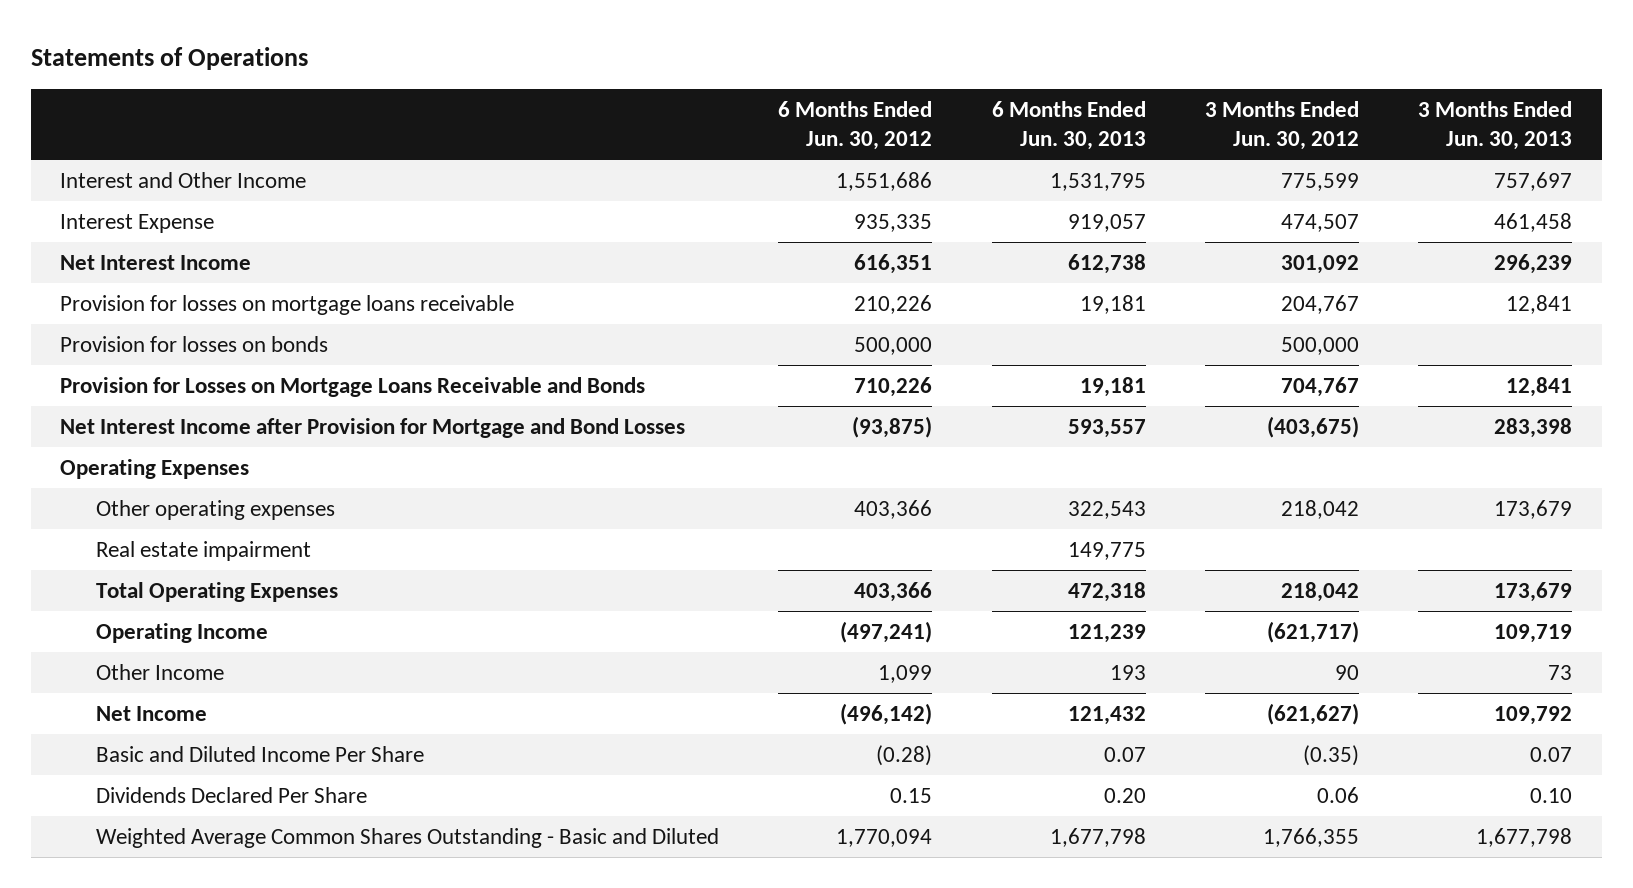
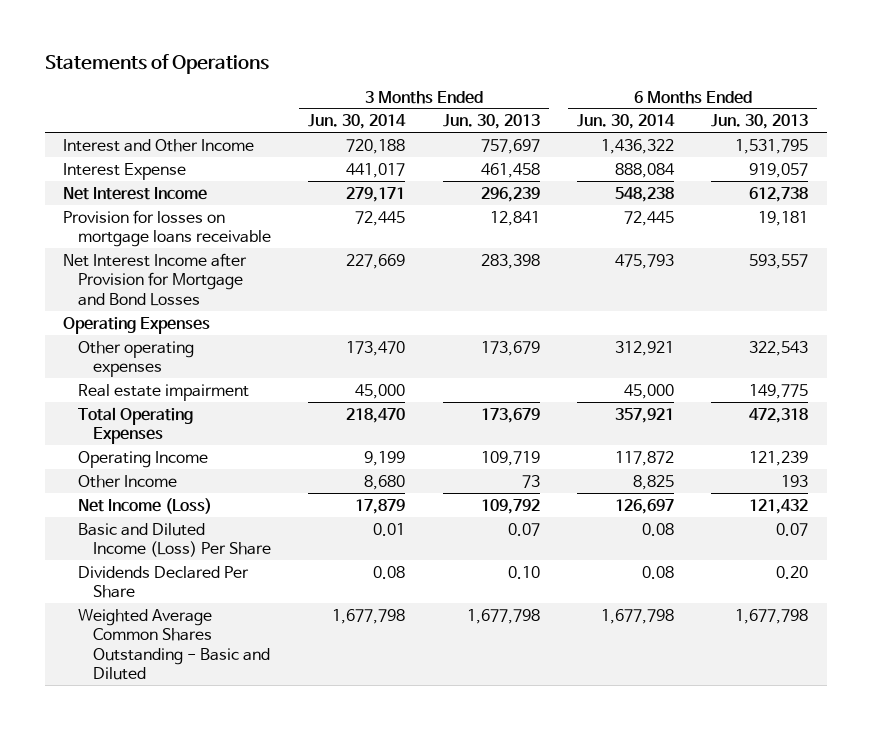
- | 6 Months Ended Jun. 30, 2012 | 6 Months Ended Jun. 30, 2013 | 3 Months Ended Jun. 30, 2012 | 3 Months Ended Jun. 30, 2013
+ | 3 Months Ended Jun. 30, 2014 | 3 Months Ended Jun. 30, 2013 | 6 Months Ended Jun. 30, 2014 | 6 Months Ended Jun. 30, 2013
- Provision for losses on bonds | 500,000 | | 500,000 |
- Provision for Losses on Mortgage Loans Receivable and Bonds | 710,226 | 19,181 | 704,767 | 12,841
- Net Income | (496,142) | 121,432 | (621,627) | 109,792
- Basic and Diluted Income Per Share | (0.28) | 0.07 | (0.35) | 0.07
+ Net Income (Loss) | 17,879 | 109,792 | 126,697 | 121,432
+ Basic and Diluted Income (Loss) Per Share | 0.01 | 0.07 | 0.08 | 0.07

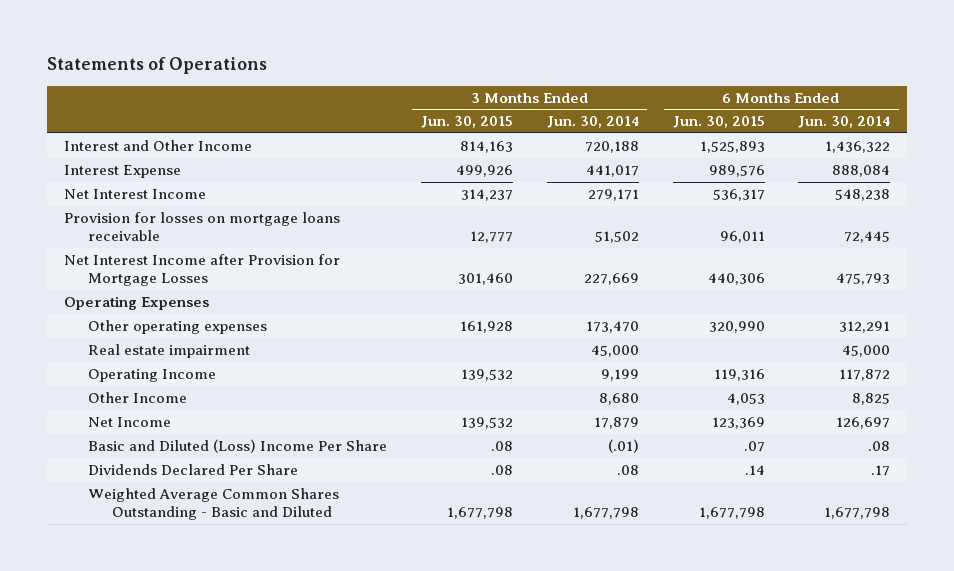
- | 3 Months Ended Jun. 30, 2014 | 3 Months Ended Jun. 30, 2013 | 6 Months Ended Jun. 30, 2014 | 6 Months Ended Jun. 30, 2013
+ | 3 Months Ended Jun. 30, 2015 | 3 Months Ended Jun. 30, 2014 | 6 Months Ended Jun. 30, 2015 | 6 Months Ended Jun. 30, 2014
- Provision for losses on mortgage loans receivable | 72,445 | 12,841 | 72,445 | 19,181
- Net Interest Income after Provision for Mortgage and Bond Losses | 227,669 | 283,398 | 475,793 | 593,557
+ Provision for losses on mortgage loans receivable | 12,777 | 51,502 | 96,011 | 72,445
+ Net Interest Income after Provision for Mortgage Losses | 301,460 | 227,669 | 440,306 | 475,793
- Other operating expenses | 173,470 | 173,679 | 312,921 | 322,543
+ Other operating expenses | 161,928 | 173,470 | 320,990 | 312,291
- Total Operating Expenses | 218,470 | 173,679 | 357,921 | 472,318
- Net Income (Loss) | 17,879 | 109,792 | 126,697 | 121,432
- Basic and Diluted Income (Loss) Per Share | 0.01 | 0.07 | 0.08 | 0.07
- Dividends Declared Per Share | 0.08 | 0.10 | 0.08 | 0.20
+ Net Income | 139,532 | 17,879 | 123,369 | 126,697
+ Basic and Diluted (Loss) Income Per Share | .08 | (.01) | .07 | .08
+ Dividends Declared Per Share | .08 | .08 | .14 | .17

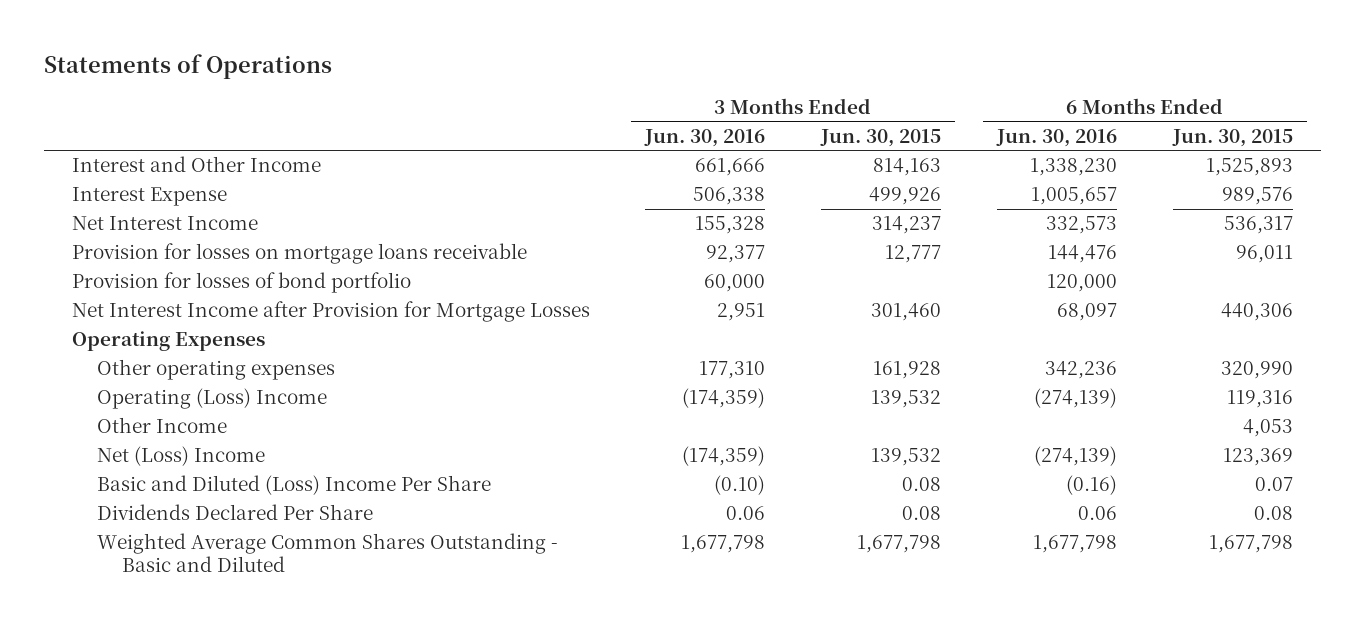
- | 3 Months Ended Jun. 30, 2015 | 3 Months Ended Jun. 30, 2014 | 6 Months Ended Jun. 30, 2015 | 6 Months Ended Jun. 30, 2014
+ | 3 Months Ended Jun. 30, 2016 | 3 Months Ended Jun. 30, 2015 | 6 Months Ended Jun. 30, 2016 | 6 Months Ended Jun. 30, 2015
+ Provision for losses of bond portfolio | 60,000 | | 120,000 |
- Real estate impairment | | 45,000 | | 45,000
- Operating Income | 139,532 | 9,199 | 119,316 | 117,872
+ Operating (Loss) Income | (174,359) | 139,532 | (274,139) | 119,316
- Net Income | 139,532 | 17,879 | 123,369 | 126,697
- Basic and Diluted (Loss) Income Per Share | .08 | (.01) | .07 | .08
- Dividends Declared Per Share | .08 | .08 | .14 | .17
+ Net (Loss) Income | (174,359) | 139,532 | (274,139) | 123,369
+ Basic and Diluted (Loss) Income Per Share | (0.10) | 0.08 | (0.16) | 0.07
+ Dividends Declared Per Share | 0.06 | 0.08 | 0.06 | 0.08

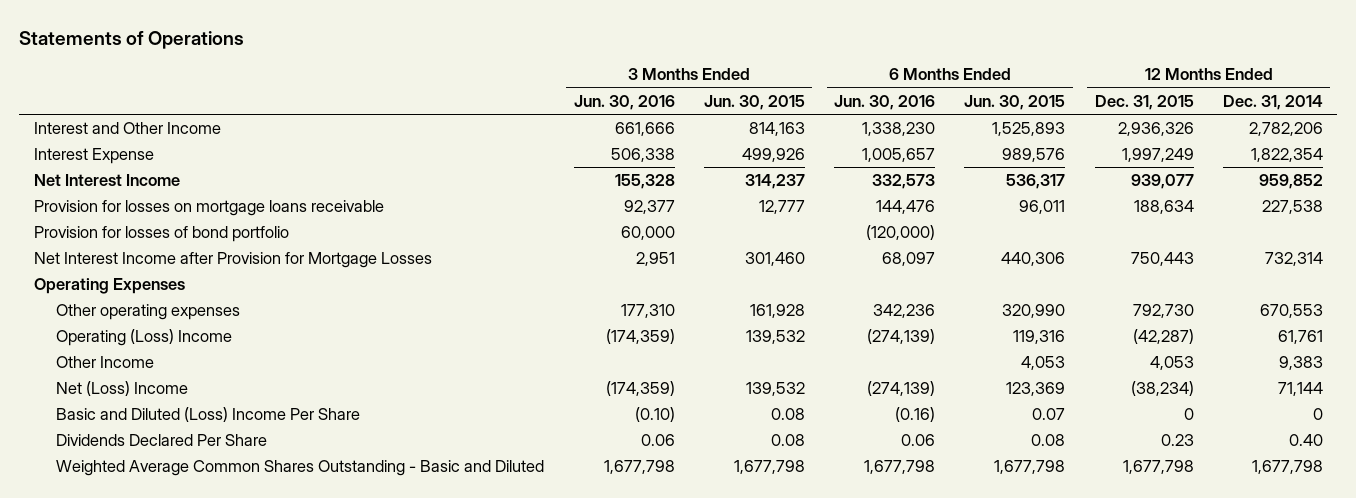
- | 3 Months Ended Jun. 30, 2016 | 3 Months Ended Jun. 30, 2015 | 6 Months Ended Jun. 30, 2016 | 6 Months Ended Jun. 30, 2015
+ | 3 Months Ended Jun. 30, 2016 | 3 Months Ended Jun. 30, 2015 | 6 Months Ended Jun. 30, 2016 | 6 Months Ended Jun. 30, 2015 | 12 Months Ended Dec. 31, 2015 | 12 Months Ended Dec. 31, 2014
- Provision for losses of bond portfolio | 60,000 | | 120,000 |
+ Provision for losses of bond portfolio | 60,000 | | (120,000) | | |

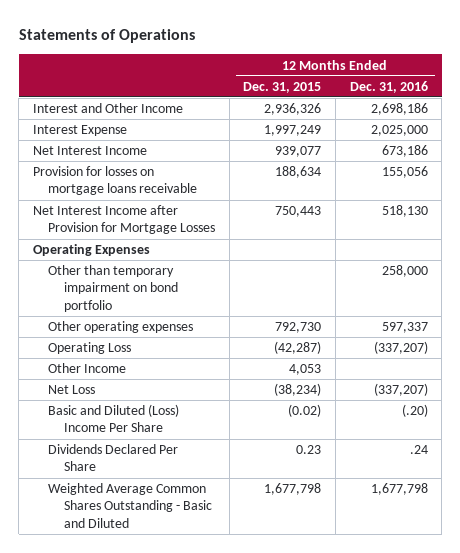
- | 3 Months Ended Jun. 30, 2016 | 3 Months Ended Jun. 30, 2015 | 6 Months Ended Jun. 30, 2016 | 6 Months Ended Jun. 30, 2015 | 12 Months Ended Dec. 31, 2015 | 12 Months Ended Dec. 31, 2014
+ | 12 Months Ended Dec. 31, 2015 | 12 Months Ended Dec. 31, 2016
- Provision for losses of bond portfolio | 60,000 | | (120,000) | | |
+ Other than temporary impairment on bond portfolio | | 258,000
- Operating (Loss) Income | (174,359) | 139,532 | (274,139) | 119,316 | (42,287) | 61,761
+ Operating Loss | (42,287) | (337,207)
- Net (Loss) Income | (174,359) | 139,532 | (274,139) | 123,369 | (38,234) | 71,144
- Basic and Diluted (Loss) Income Per Share | (0.10) | 0.08 | (0.16) | 0.07 | 0 | 0
+ Net Loss | (38,234) | (337,207)
+ Basic and Diluted (Loss) Income Per Share | (0.02) | (.20)

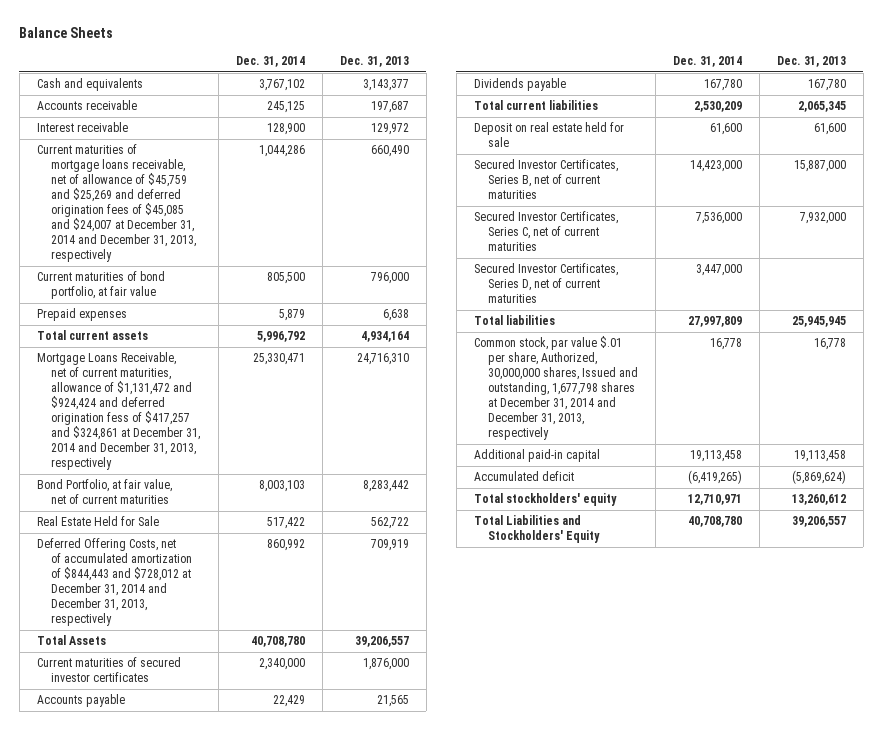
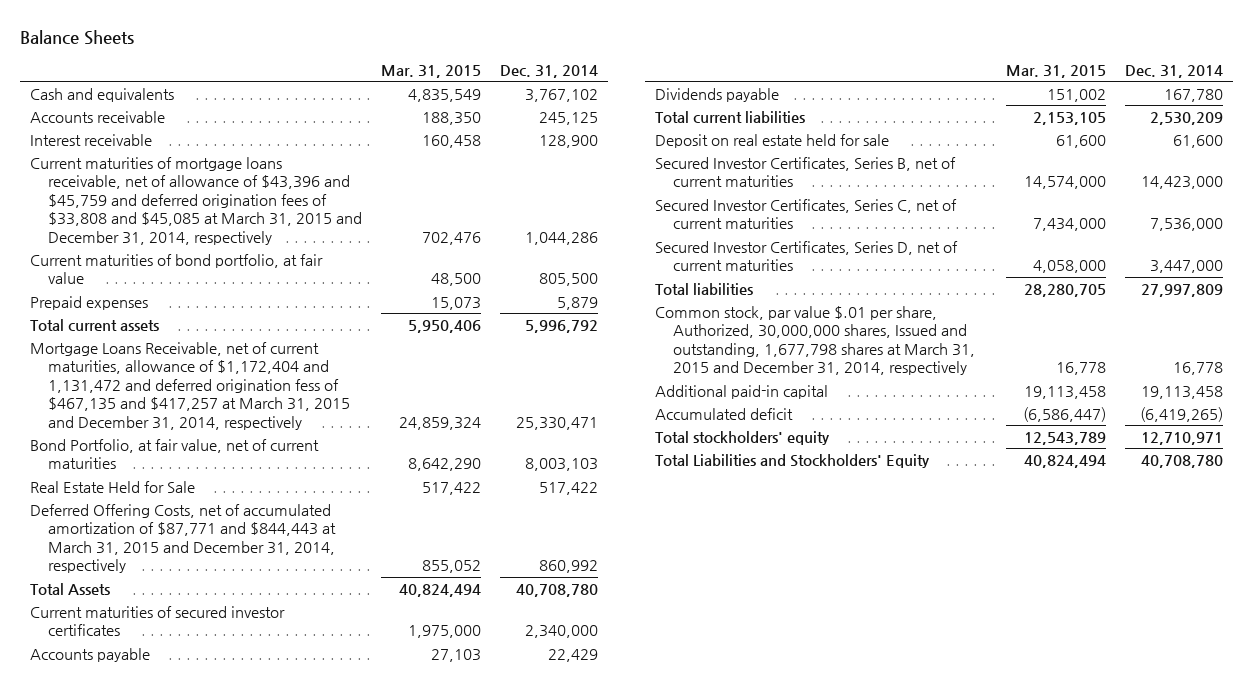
- | Dec. 31, 2014 | Dec. 31, 2013
+ | Mar. 31, 2015 | Dec. 31, 2014
- Current maturities of mortgage loans receivable, net of allowance of $45,759 and $25,269 and deferred origination fees of $45,085 and $24,007 at December 31, 2014 and December 31, 2013, respectively | 1,044,286 | 660,490
+ Current maturities of mortgage loans receivable, net of allowance of $43,396 and $45,759 and deferred origination fees of $33,808 and $45,085 at March 31, 2015 and December 31, 2014, respectively | 702,476 | 1,044,286
- Mortgage Loans Receivable, net of current maturities, allowance of $1,131,472 and $924,424 and deferred origination fess of $417,257 and $324,861 at December 31, 2014 and December 31, 2013, respectively | 25,330,471 | 24,716,310
+ Mortgage Loans Receivable, net of current maturities, allowance of $1,172,404 and 1,131,472 and deferred origination fess of $467,135 and $417,257 at March 31, 2015 and December 31, 2014, respectively | 24,859,324 | 25,330,471
- Deferred Offering Costs, net of accumulated amortization of $844,443 and $728,012 at December 31, 2014 and December 31, 2013, respectively | 860,992 | 709,919
+ Deferred Offering Costs, net of accumulated amortization of $87,771 and $844,443 at March 31, 2015 and December 31, 2014, respectively | 855,052 | 860,992
- Common stock, par value $.01 per share, Authorized, 30,000,000 shares, Issued and outstanding, 1,677,798 shares at December 31, 2014 and December 31, 2013, respectively | 16,778 | 16,778
+ Common stock, par value $.01 per share, Authorized, 30,000,000 shares, Issued and outstanding, 1,677,798 shares at March 31, 2015 and December 31, 2014, respectively | 16,778 | 16,778

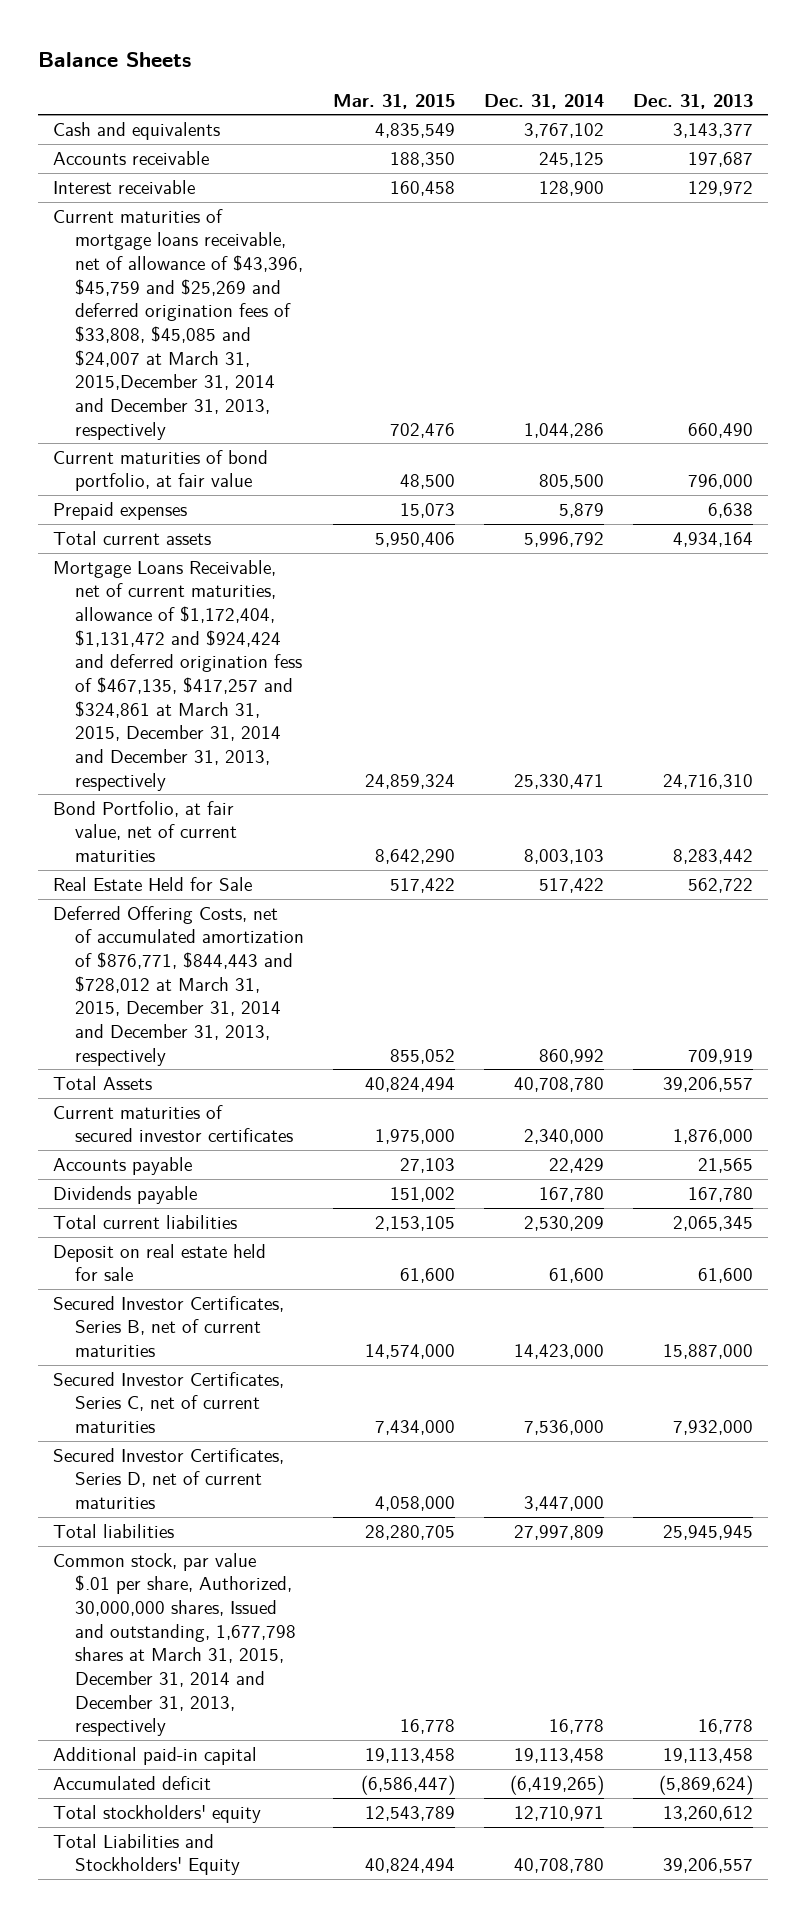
- | Mar. 31, 2015 | Dec. 31, 2014
+ | Mar. 31, 2015 | Dec. 31, 2014 | Dec. 31, 2013
- Current maturities of mortgage loans receivable, net of allowance of $43,396 and $45,759 and deferred origination fees of $33,808 and $45,085 at March 31, 2015 and December 31, 2014, respectively | 702,476 | 1,044,286
+ Current maturities of mortgage loans receivable, net of allowance of $43,396, $45,759 and $25,269 and deferred origination fees of $33,808, $45,085 and $24,007 at March 31, 2015,December 31, 2014 and December 31, 2013, respectively | 702,476 | 1,044,286 | 660,490
- Mortgage Loans Receivable, net of current maturities, allowance of $1,172,404 and 1,131,472 and deferred origination fess of $467,135 and $417,257 at March 31, 2015 and December 31, 2014, respectively | 24,859,324 | 25,330,471
+ Mortgage Loans Receivable, net of current maturities, allowance of $1,172,404, $1,131,472 and $924,424 and deferred origination fess of $467,135, $417,257 and $324,861 at March 31, 2015, December 31, 2014 and December 31, 2013, respectively | 24,859,324 | 25,330,471 | 24,716,310
- Deferred Offering Costs, net of accumulated amortization of $87,771 and $844,443 at March 31, 2015 and December 31, 2014, respectively | 855,052 | 860,992
+ Deferred Offering Costs, net of accumulated amortization of $876,771, $844,443 and $728,012 at March 31, 2015, December 31, 2014 and December 31, 2013, respectively | 855,052 | 860,992 | 709,919
- Common stock, par value $.01 per share, Authorized, 30,000,000 shares, Issued and outstanding, 1,677,798 shares at March 31, 2015 and December 31, 2014, respectively | 16,778 | 16,778
+ Common stock, par value $.01 per share, Authorized, 30,000,000 shares, Issued and outstanding, 1,677,798 shares at March 31, 2015, December 31, 2014 and December 31, 2013, respectively | 16,778 | 16,778 | 16,778

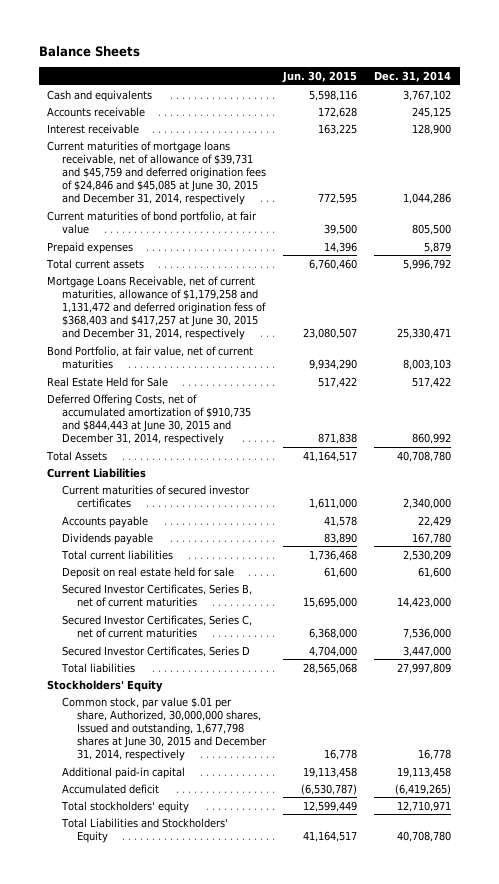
- | Mar. 31, 2015 | Dec. 31, 2014 | Dec. 31, 2013
+ | Jun. 30, 2015 | Dec. 31, 2014
- Current maturities of mortgage loans receivable, net of allowance of $43,396, $45,759 and $25,269 and deferred origination fees of $33,808, $45,085 and $24,007 at March 31, 2015,December 31, 2014 and December 31, 2013, respectively | 702,476 | 1,044,286 | 660,490
+ Current maturities of mortgage loans receivable, net of allowance of $39,731 and $45,759 and deferred origination fees of $24,846 and $45,085 at June 30, 2015 and December 31, 2014, respectively | 772,595 | 1,044,286
- Mortgage Loans Receivable, net of current maturities, allowance of $1,172,404, $1,131,472 and $924,424 and deferred origination fess of $467,135, $417,257 and $324,861 at March 31, 2015, December 31, 2014 and December 31, 2013, respectively | 24,859,324 | 25,330,471 | 24,716,310
+ Mortgage Loans Receivable, net of current maturities, allowance of $1,179,258 and 1,131,472 and deferred origination fess of $368,403 and $417,257 at June 30, 2015 and December 31, 2014, respectively | 23,080,507 | 25,330,471
- Deferred Offering Costs, net of accumulated amortization of $876,771, $844,443 and $728,012 at March 31, 2015, December 31, 2014 and December 31, 2013, respectively | 855,052 | 860,992 | 709,919
+ Deferred Offering Costs, net of accumulated amortization of $910,735 and $844,443 at June 30, 2015 and December 31, 2014, respectively | 871,838 | 860,992
+ Current Liabilities
- Secured Investor Certificates, Series D, net of current maturities | 4,058,000 | 3,447,000 |
+ Secured Investor Certificates, Series D | 4,704,000 | 3,447,000
- Common stock, par value $.01 per share, Authorized, 30,000,000 shares, Issued and outstanding, 1,677,798 shares at March 31, 2015, December 31, 2014 and December 31, 2013, respectively | 16,778 | 16,778 | 16,778
+ Stockholders' Equity
+ Common stock, par value $.01 per share, Authorized, 30,000,000 shares, Issued and outstanding, 1,677,798 shares at June 30, 2015 and December 31, 2014, respectively | 16,778 | 16,778

